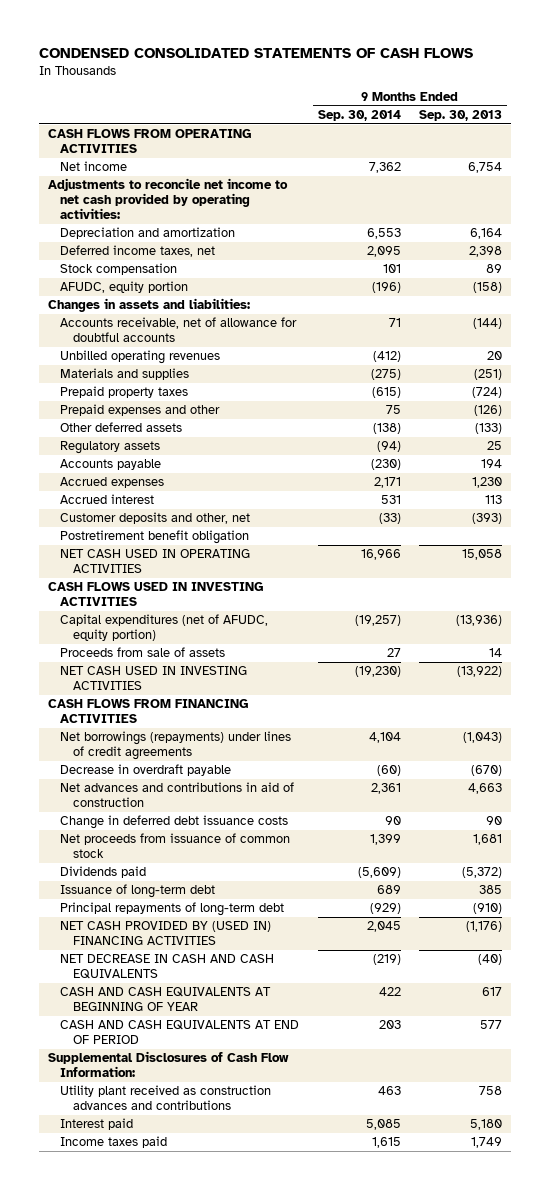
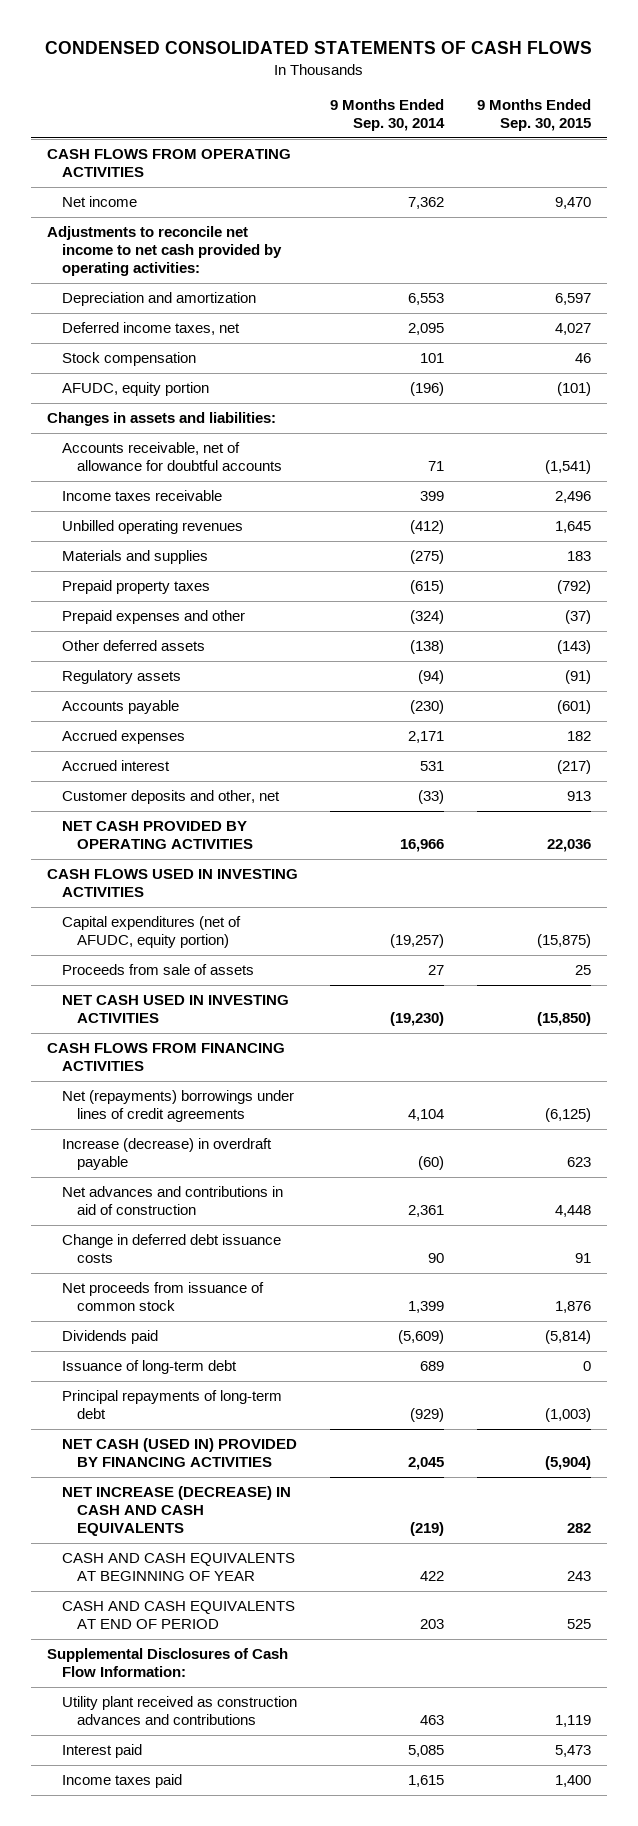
- | 9 Months Ended Sep. 30, 2014 | 9 Months Ended Sep. 30, 2013
+ | 9 Months Ended Sep. 30, 2014 | 9 Months Ended Sep. 30, 2015
+ Income taxes receivable | 399 | 2,496
- Prepaid expenses and other | 75 | (126)
+ Prepaid expenses and other | (324) | (37)
- Postretirement benefit obligation
- NET CASH USED IN OPERATING ACTIVITIES | 16,966 | 15,058
+ NET CASH PROVIDED BY OPERATING ACTIVITIES | 16,966 | 22,036
- Net borrowings (repayments) under lines of credit agreements | 4,104 | (1,043)
- Decrease in overdraft payable | (60) | (670)
+ Net (repayments) borrowings under lines of credit agreements | 4,104 | (6,125)
+ Increase (decrease) in overdraft payable | (60) | 623
- NET CASH PROVIDED BY (USED IN) FINANCING ACTIVITIES | 2,045 | (1,176)
- NET DECREASE IN CASH AND CASH EQUIVALENTS | (219) | (40)
+ NET CASH (USED IN) PROVIDED BY FINANCING ACTIVITIES | 2,045 | (5,904)
+ NET INCREASE (DECREASE) IN CASH AND CASH EQUIVALENTS | (219) | 282

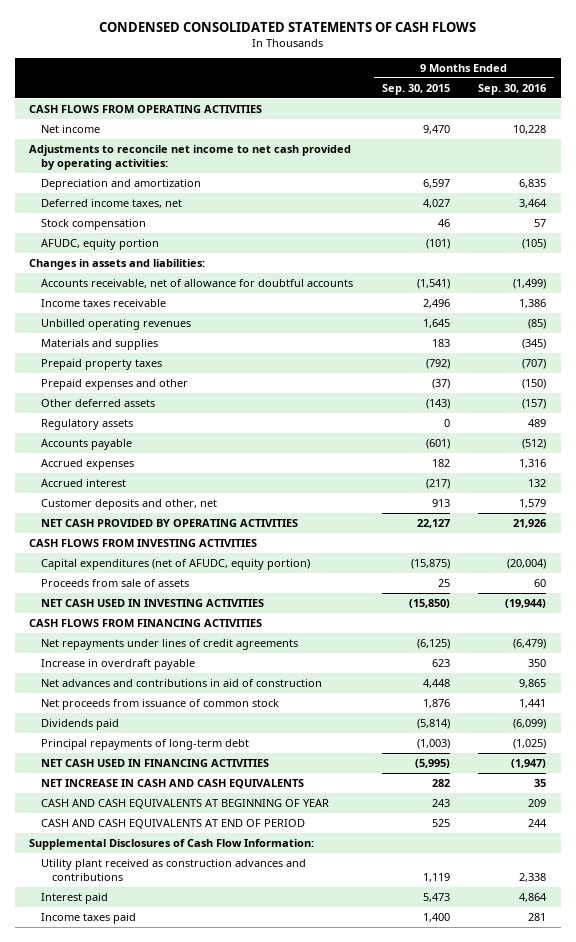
- | 9 Months Ended Sep. 30, 2014 | 9 Months Ended Sep. 30, 2015
+ | 9 Months Ended Sep. 30, 2015 | 9 Months Ended Sep. 30, 2016
- Regulatory assets | (94) | (91)
+ Regulatory assets | 0 | 489
- NET CASH PROVIDED BY OPERATING ACTIVITIES | 16,966 | 22,036
- CASH FLOWS USED IN INVESTING ACTIVITIES
+ NET CASH PROVIDED BY OPERATING ACTIVITIES | 22,127 | 21,926
+ CASH FLOWS FROM INVESTING ACTIVITIES
- Net (repayments) borrowings under lines of credit agreements | 4,104 | (6,125)
- Increase (decrease) in overdraft payable | (60) | 623
+ Net repayments under lines of credit agreements | (6,125) | (6,479)
+ Increase in overdraft payable | 623 | 350
- Change in deferred debt issuance costs | 90 | 91
- Issuance of long-term debt | 689 | 0
- NET CASH (USED IN) PROVIDED BY FINANCING ACTIVITIES | 2,045 | (5,904)
- NET INCREASE (DECREASE) IN CASH AND CASH EQUIVALENTS | (219) | 282
+ NET CASH USED IN FINANCING ACTIVITIES | (5,995) | (1,947)
+ NET INCREASE IN CASH AND CASH EQUIVALENTS | 282 | 35

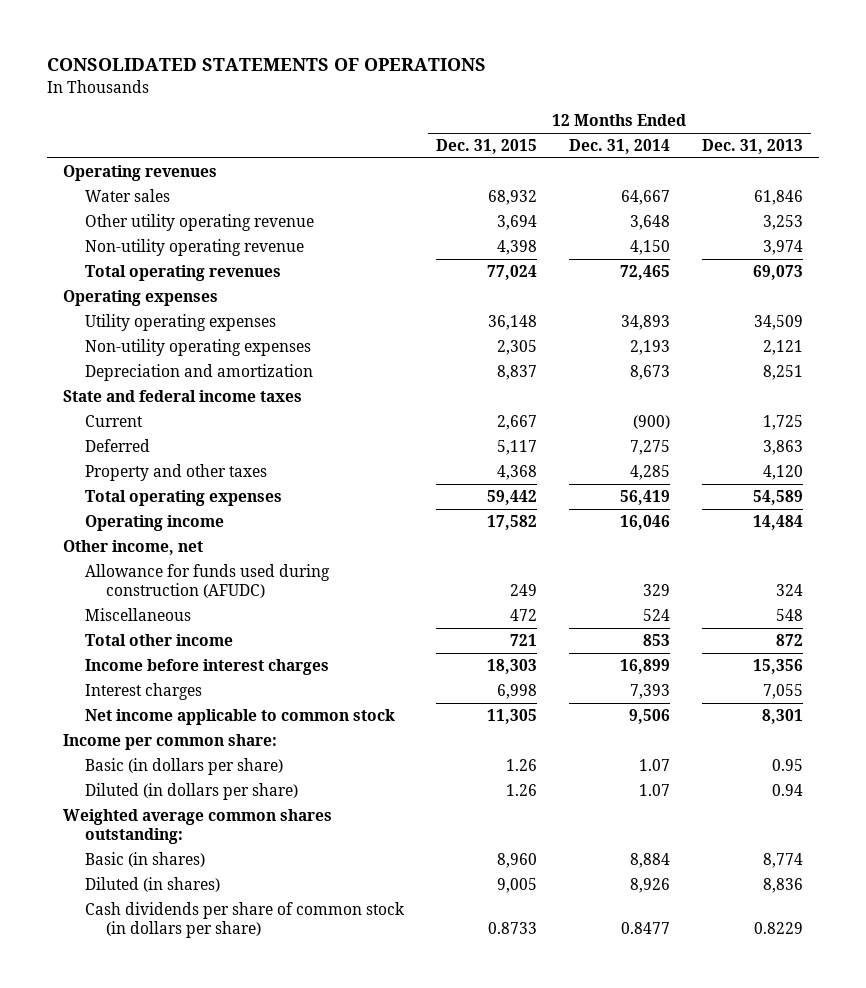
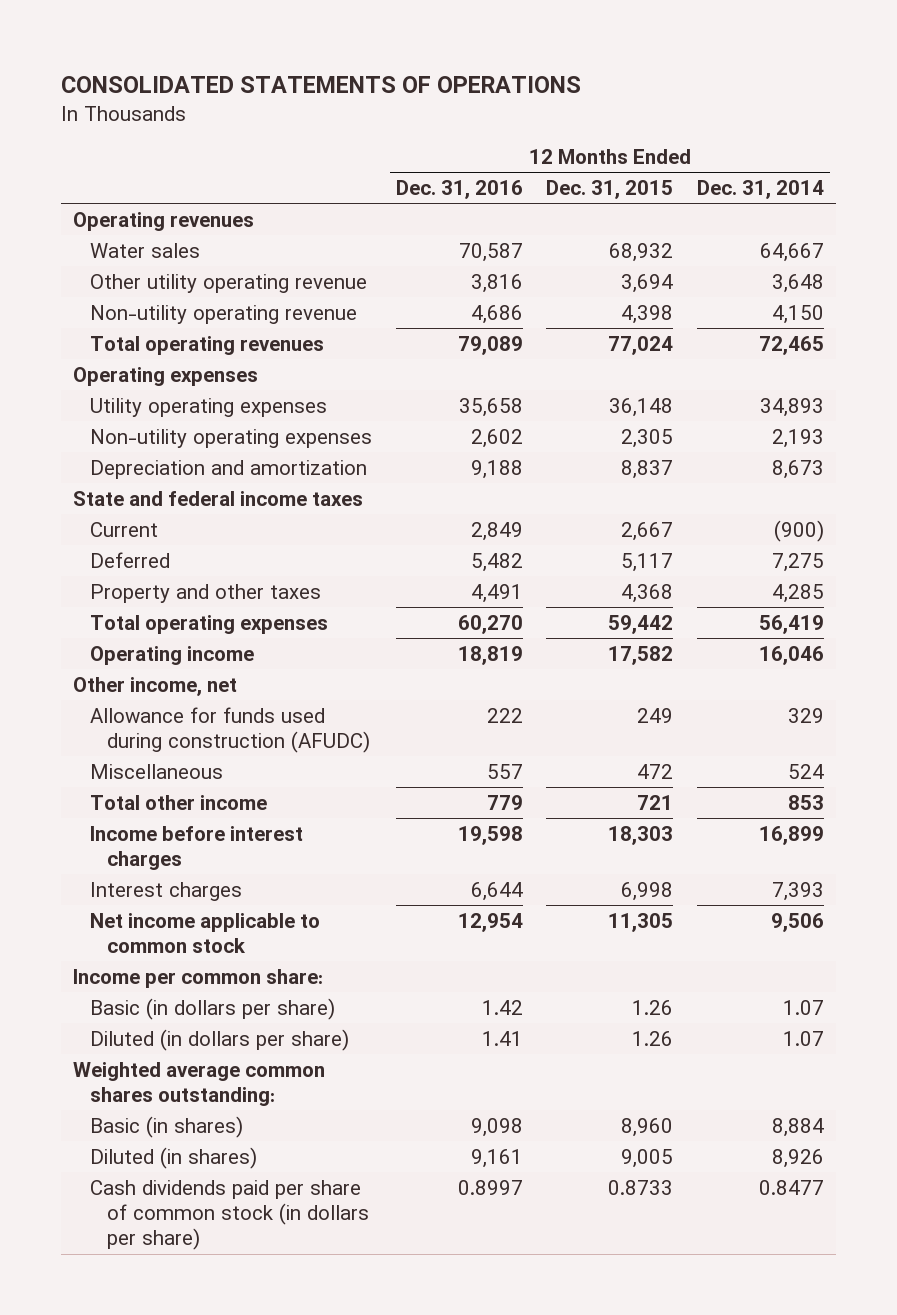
- | 12 Months Ended Dec. 31, 2015 | 12 Months Ended Dec. 31, 2014 | 12 Months Ended Dec. 31, 2013
+ | 12 Months Ended Dec. 31, 2016 | 12 Months Ended Dec. 31, 2015 | 12 Months Ended Dec. 31, 2014
- Cash dividends per share of common stock (in dollars per share) | 0.8733 | 0.8477 | 0.8229
+ Cash dividends paid per share of common stock (in dollars per share) | 0.8997 | 0.8733 | 0.8477

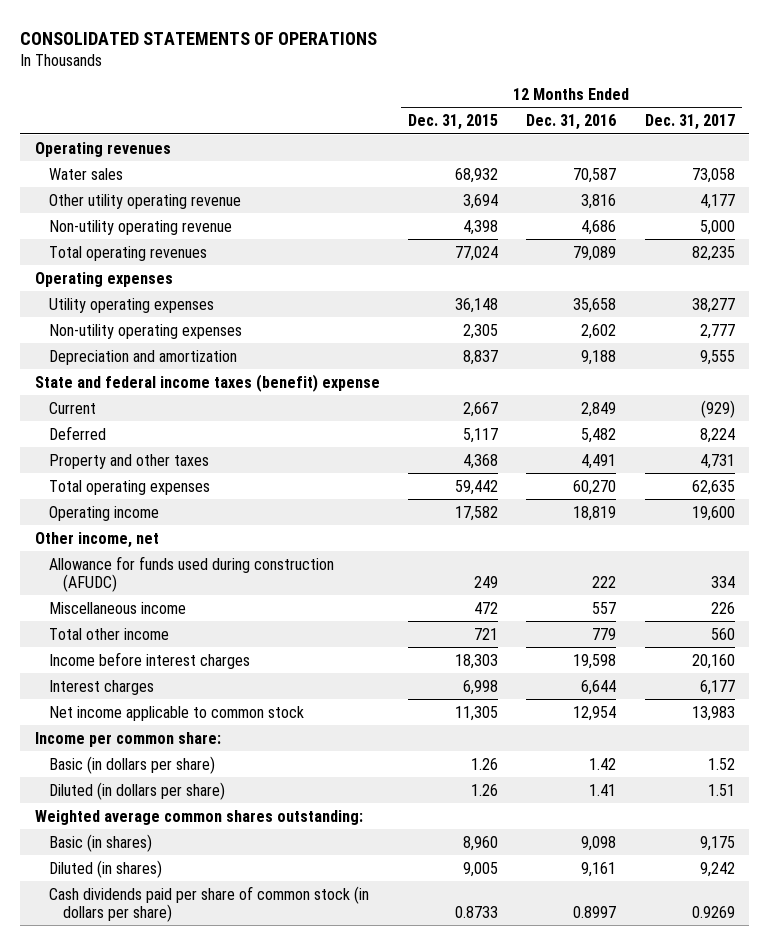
- | 12 Months Ended Dec. 31, 2016 | 12 Months Ended Dec. 31, 2015 | 12 Months Ended Dec. 31, 2014
+ | 12 Months Ended Dec. 31, 2015 | 12 Months Ended Dec. 31, 2016 | 12 Months Ended Dec. 31, 2017
- State and federal income taxes
+ State and federal income taxes (benefit) expense
- Miscellaneous | 557 | 472 | 524
+ Miscellaneous income | 472 | 557 | 226

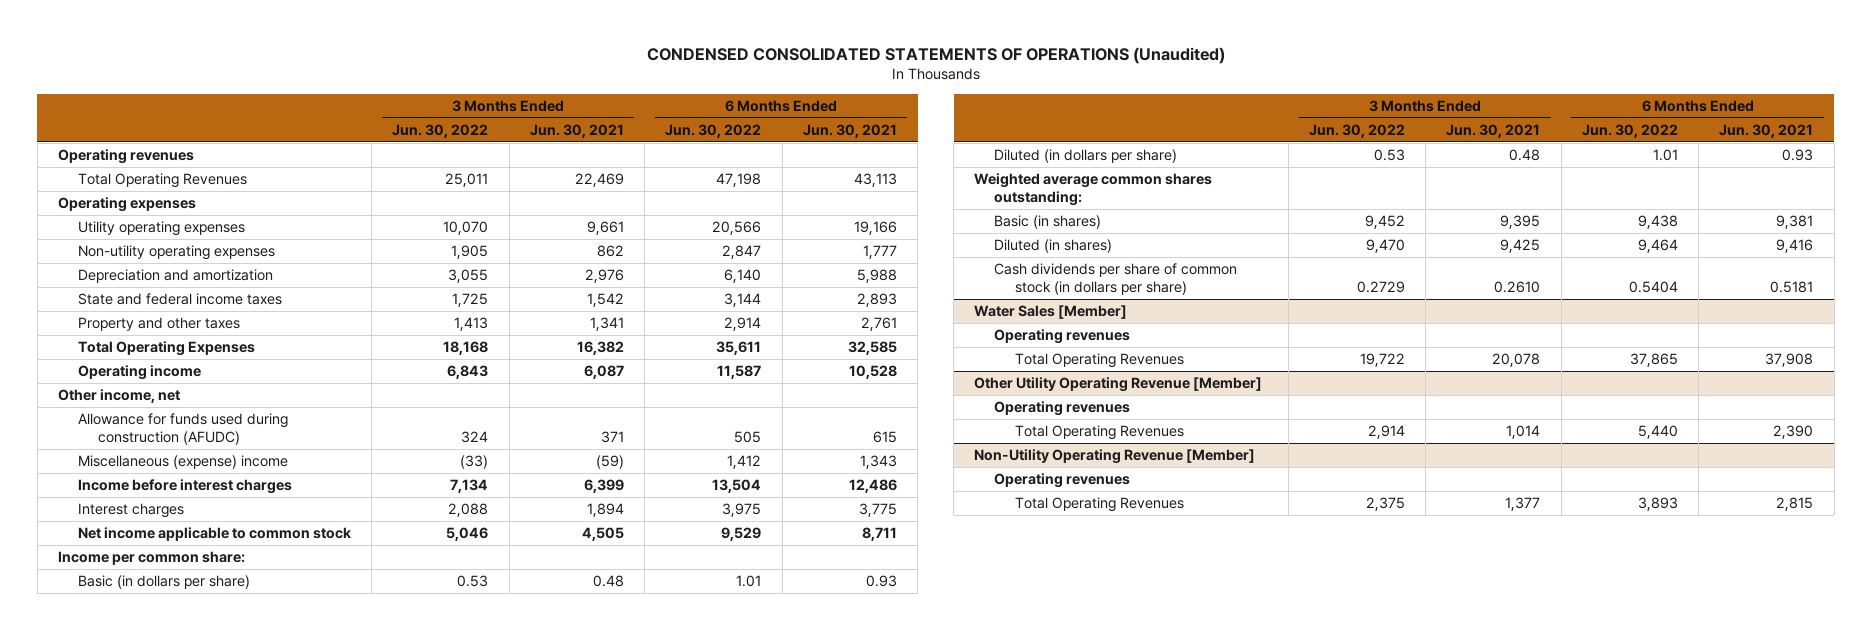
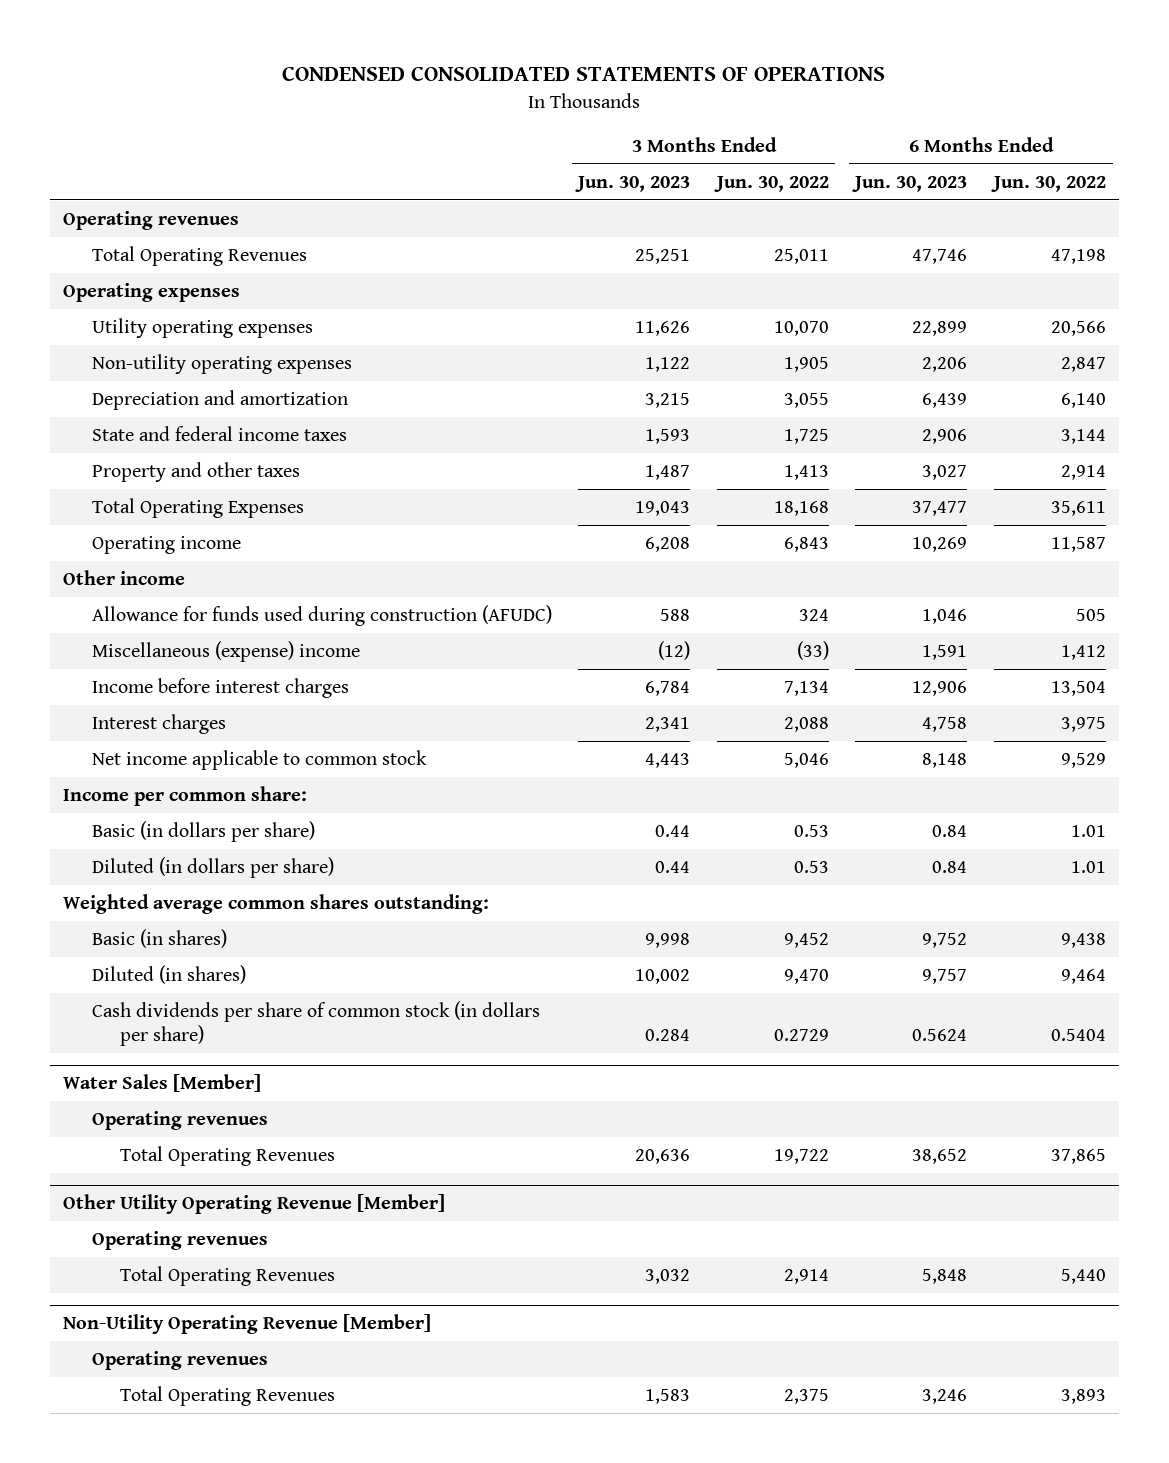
- CONDENSED CONSOLIDATED STATEMENTS OF OPERATIONS (Unaudited)
+ CONDENSED CONSOLIDATED STATEMENTS OF OPERATIONS
- | 3 Months Ended Jun. 30, 2022 | 3 Months Ended Jun. 30, 2021 | 6 Months Ended Jun. 30, 2022 | 6 Months Ended Jun. 30, 2021
+ | 3 Months Ended Jun. 30, 2023 | 3 Months Ended Jun. 30, 2022 | 6 Months Ended Jun. 30, 2023 | 6 Months Ended Jun. 30, 2022
- Other income, net
+ Other income

